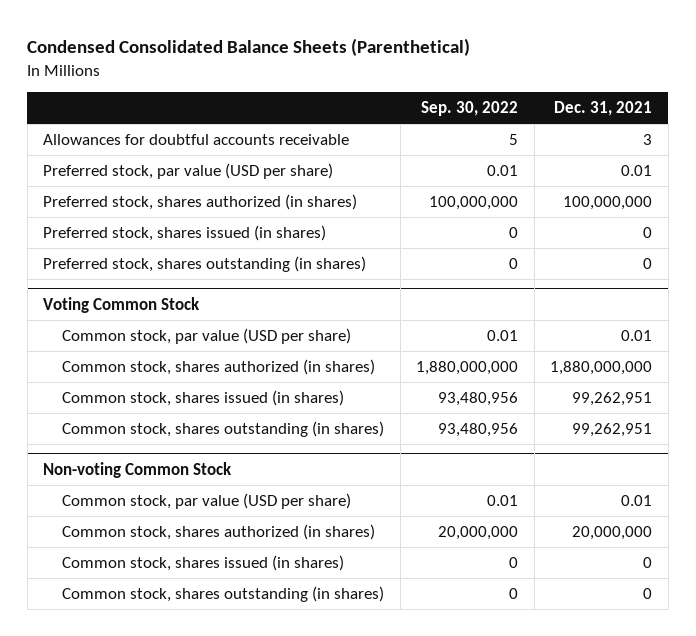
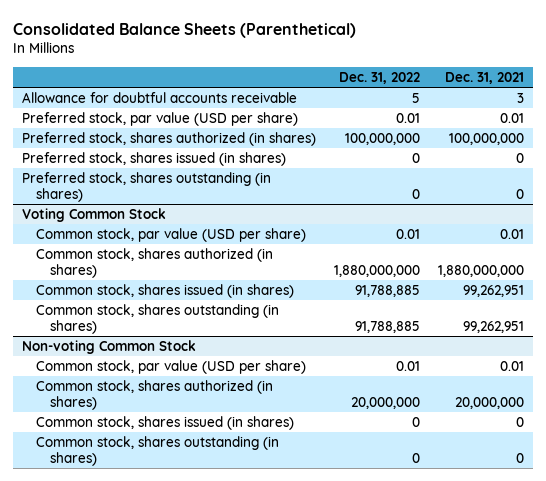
- Condensed Consolidated Balance Sheets (Parenthetical)
+ Consolidated Balance Sheets (Parenthetical)
- | Sep. 30, 2022 | Dec. 31, 2021
+ | Dec. 31, 2022 | Dec. 31, 2021
- Allowances for doubtful accounts receivable | 5 | 3
+ Allowance for doubtful accounts receivable | 5 | 3

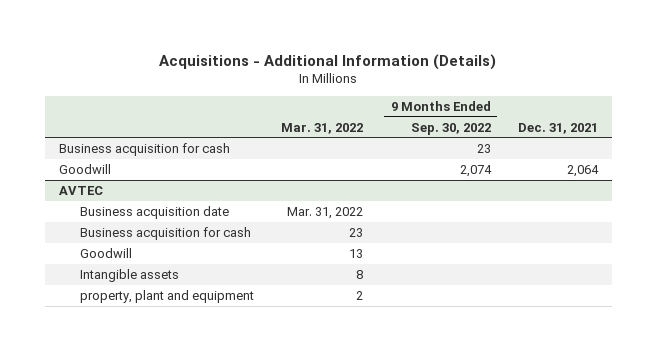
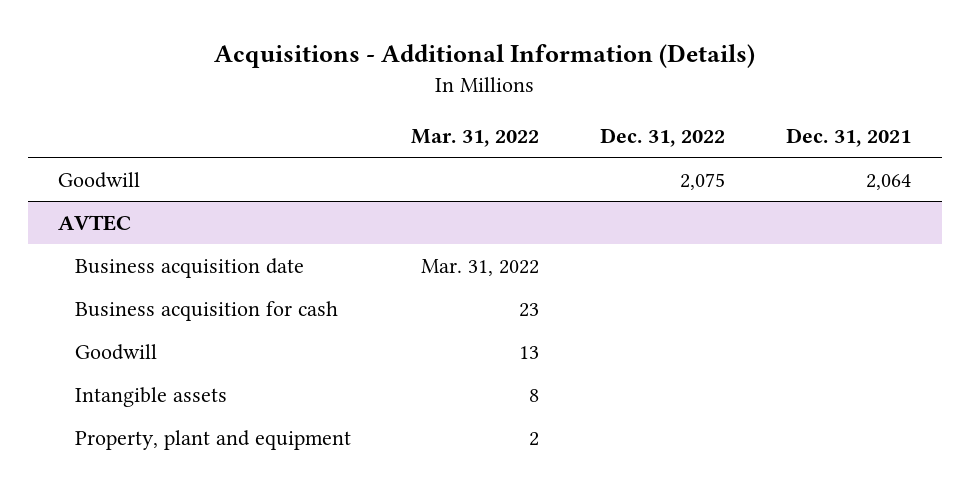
- | Mar. 31, 2022 | 9 Months Ended Sep. 30, 2022 | Dec. 31, 2021
+ | Mar. 31, 2022 | Dec. 31, 2022 | Dec. 31, 2021
- Business acquisition for cash | | 23 |
@ AVTEC
- property, plant and equipment | 2 | |
+ Property, plant and equipment | 2 | |

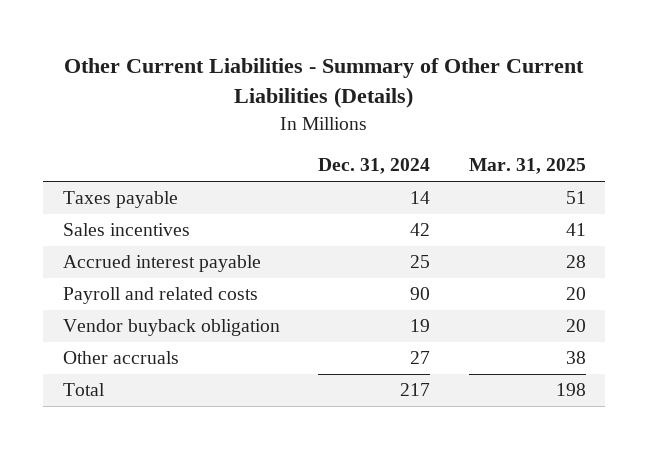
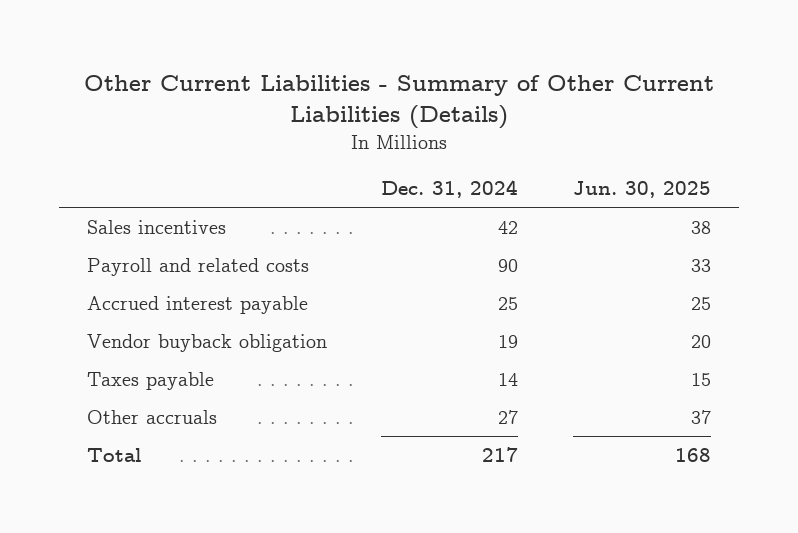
- | Dec. 31, 2024 | Mar. 31, 2025
+ | Dec. 31, 2024 | Jun. 30, 2025
moved down: Accrued interest payable | 25 | 25
moved down: Taxes payable | 14 | 15

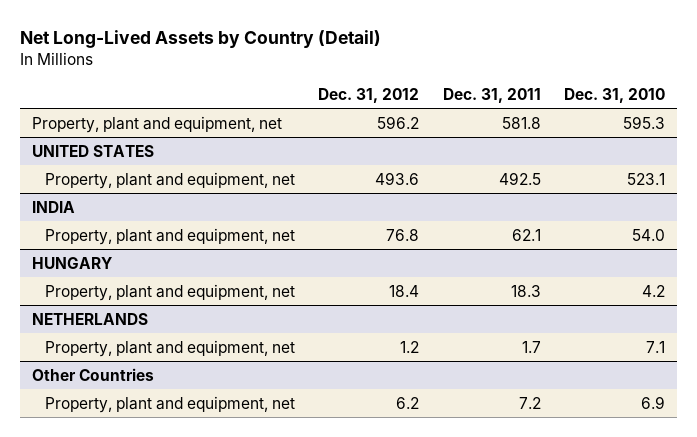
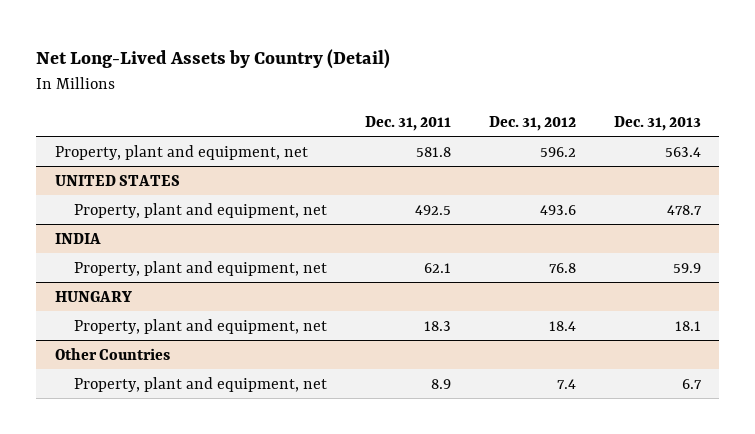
- | Dec. 31, 2012 | Dec. 31, 2011 | Dec. 31, 2010
+ | Dec. 31, 2011 | Dec. 31, 2012 | Dec. 31, 2013
- NETHERLANDS
- Property, plant and equipment, net | 1.2 | 1.7 | 7.1
@ Other Countries
- Property, plant and equipment, net | 6.2 | 7.2 | 6.9
+ Property, plant and equipment, net | 8.9 | 7.4 | 6.7

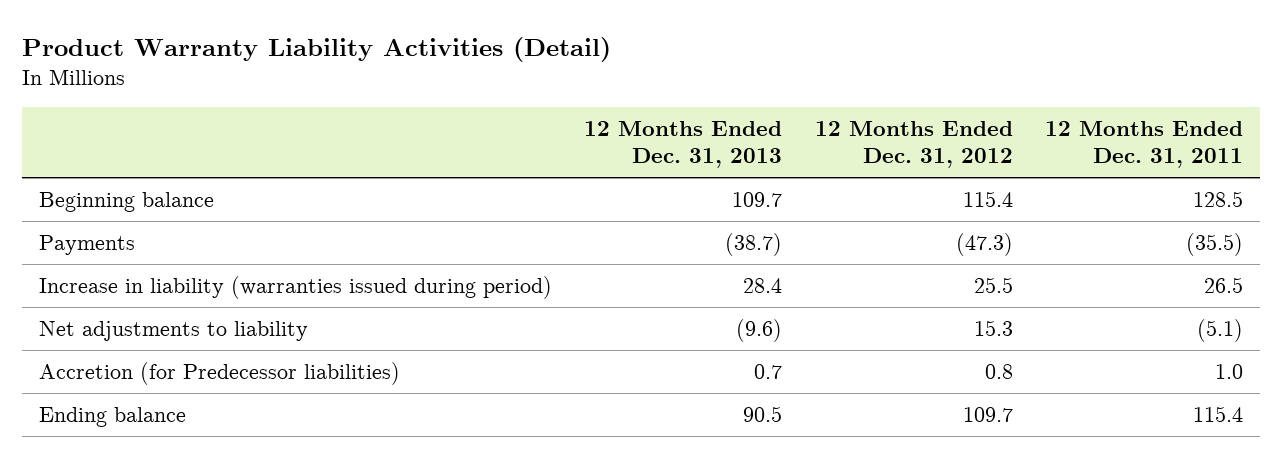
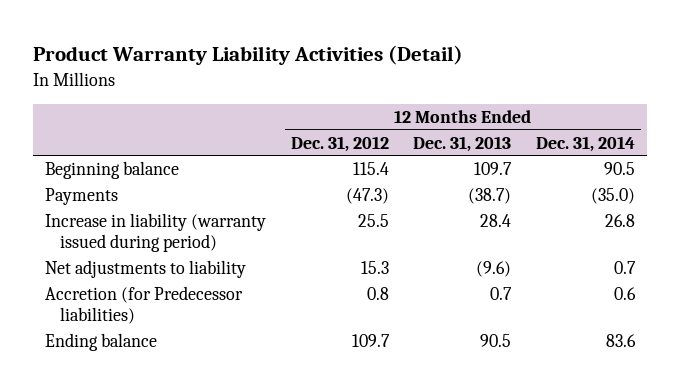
- | 12 Months Ended Dec. 31, 2013 | 12 Months Ended Dec. 31, 2012 | 12 Months Ended Dec. 31, 2011
+ | 12 Months Ended Dec. 31, 2012 | 12 Months Ended Dec. 31, 2013 | 12 Months Ended Dec. 31, 2014
- Increase in liability (warranties issued during period) | 28.4 | 25.5 | 26.5
+ Increase in liability (warranty issued during period) | 25.5 | 28.4 | 26.8

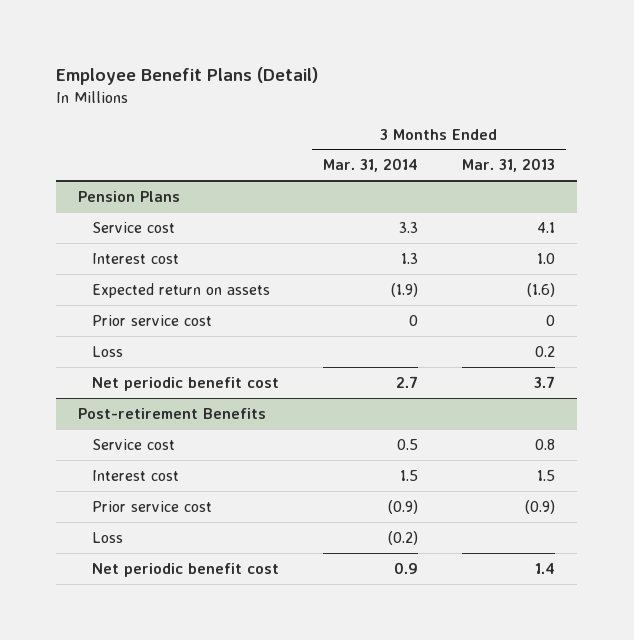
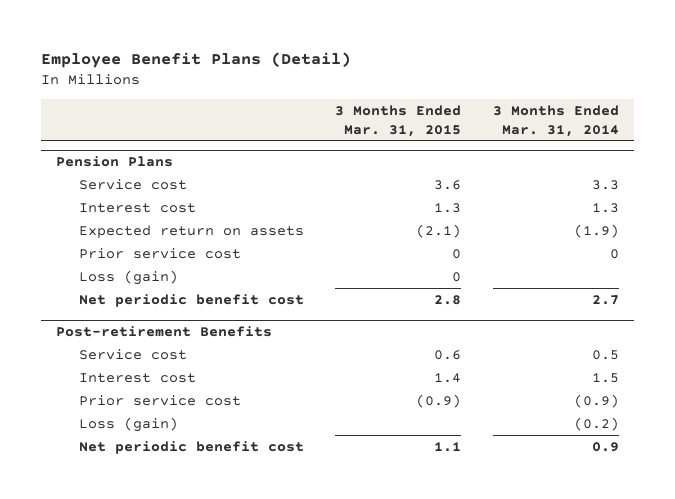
- | 3 Months Ended Mar. 31, 2014 | 3 Months Ended Mar. 31, 2013
+ | 3 Months Ended Mar. 31, 2015 | 3 Months Ended Mar. 31, 2014
@ Pension Plans
- Loss | | 0.2
+ Loss (gain) | 0 |
@ Post-retirement Benefits
- Loss | (0.2) |
+ Loss (gain) | | (0.2)

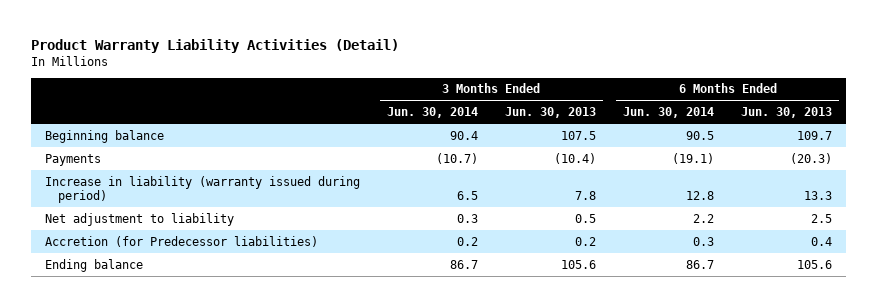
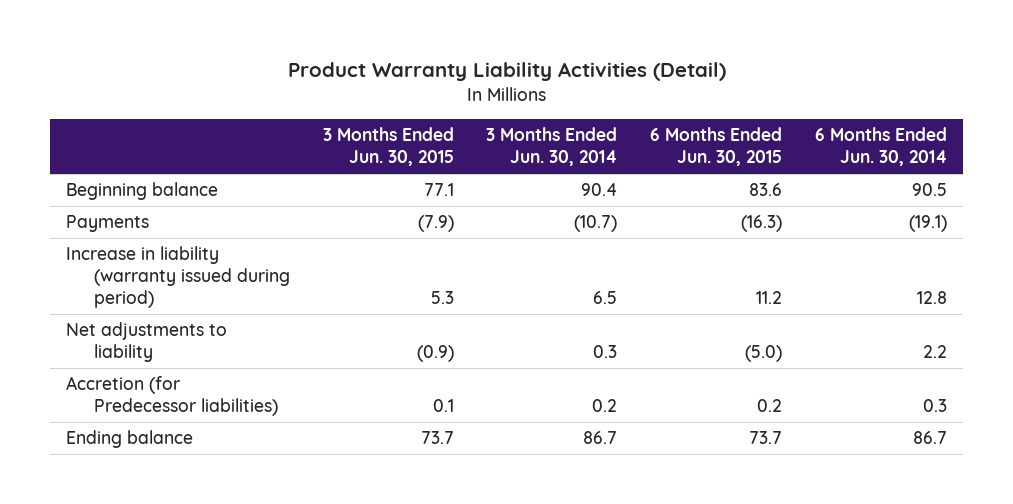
- | 3 Months Ended Jun. 30, 2014 | 3 Months Ended Jun. 30, 2013 | 6 Months Ended Jun. 30, 2014 | 6 Months Ended Jun. 30, 2013
+ | 3 Months Ended Jun. 30, 2015 | 3 Months Ended Jun. 30, 2014 | 6 Months Ended Jun. 30, 2015 | 6 Months Ended Jun. 30, 2014
- Net adjustment to liability | 0.3 | 0.5 | 2.2 | 2.5
+ Net adjustments to liability | (0.9) | 0.3 | (5.0) | 2.2

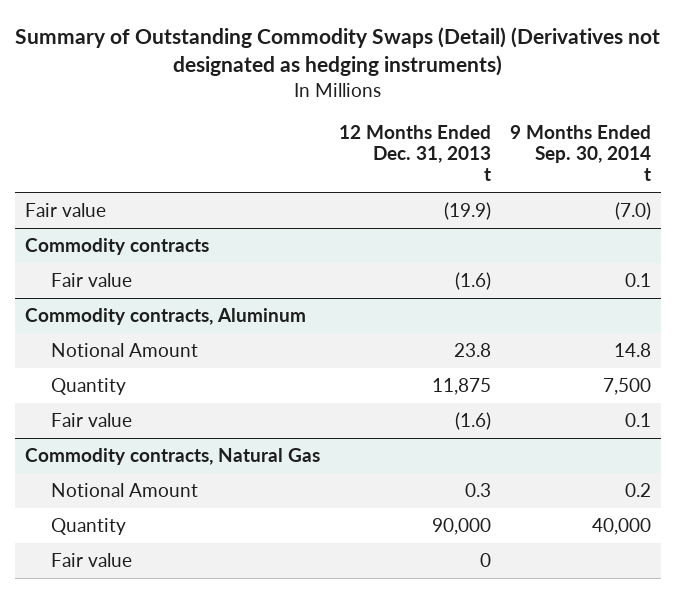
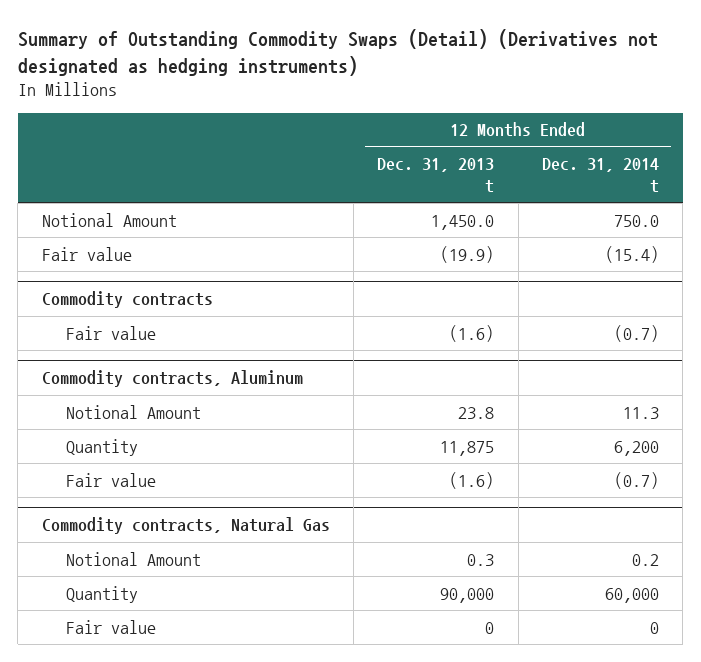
- | 12 Months Ended Dec. 31, 2013 t | 9 Months Ended Sep. 30, 2014 t
+ | 12 Months Ended Dec. 31, 2013 t | 12 Months Ended Dec. 31, 2014 t
+ Notional Amount | 1,450.0 | 750.0

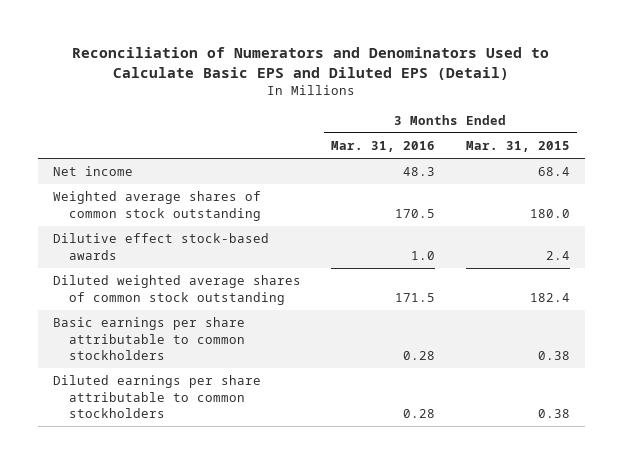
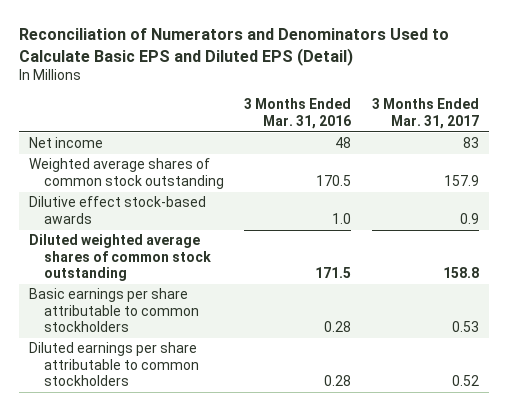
- | 3 Months Ended Mar. 31, 2016 | 3 Months Ended Mar. 31, 2015
+ | 3 Months Ended Mar. 31, 2016 | 3 Months Ended Mar. 31, 2017
- Net income | 48.3 | 68.4
+ Net income | 48 | 83

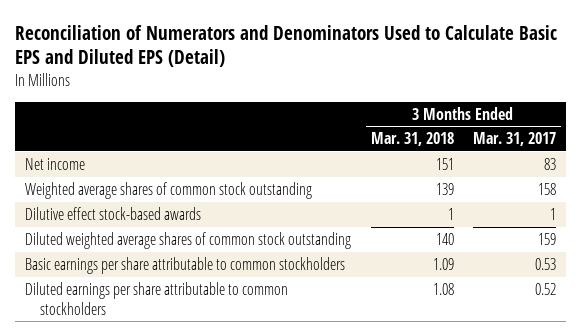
- | 3 Months Ended Mar. 31, 2016 | 3 Months Ended Mar. 31, 2017
+ | 3 Months Ended Mar. 31, 2018 | 3 Months Ended Mar. 31, 2017
- Weighted average shares of common stock outstanding | 170.5 | 157.9
- Dilutive effect stock-based awards | 1.0 | 0.9
- Diluted weighted average shares of common stock outstanding | 171.5 | 158.8
+ Weighted average shares of common stock outstanding | 139 | 158
+ Dilutive effect stock-based awards | 1 | 1
+ Diluted weighted average shares of common stock outstanding | 140 | 159

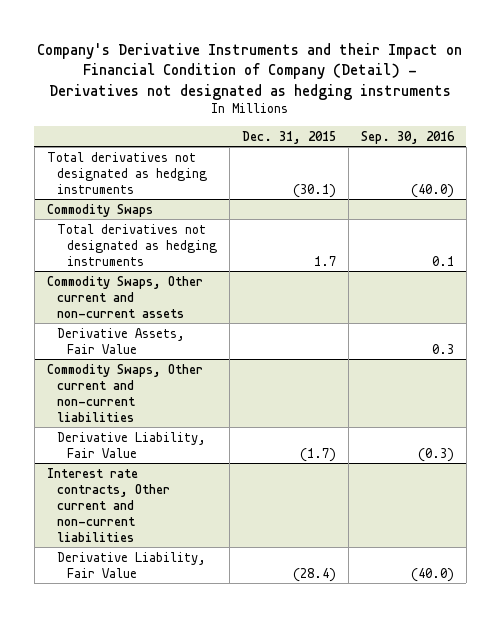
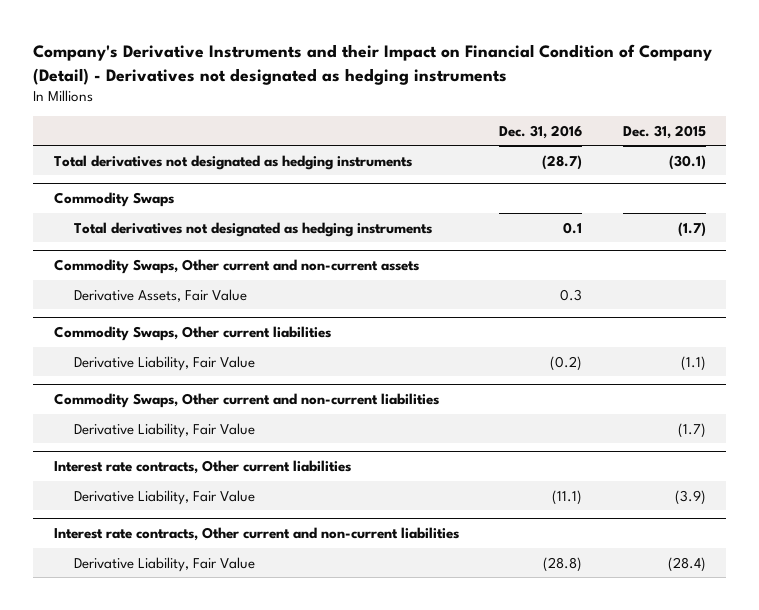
- | Dec. 31, 2015 | Sep. 30, 2016
+ | Dec. 31, 2016 | Dec. 31, 2015
@ Commodity Swaps
- Total derivatives not designated as hedging instruments | 1.7 | 0.1
+ Total derivatives not designated as hedging instruments | 0.1 | (1.7)
+ Commodity Swaps, Other current liabilities
+ Derivative Liability, Fair Value | (0.2) | (1.1)
+ Interest rate contracts, Other current liabilities
+ Derivative Liability, Fair Value | (11.1) | (3.9)

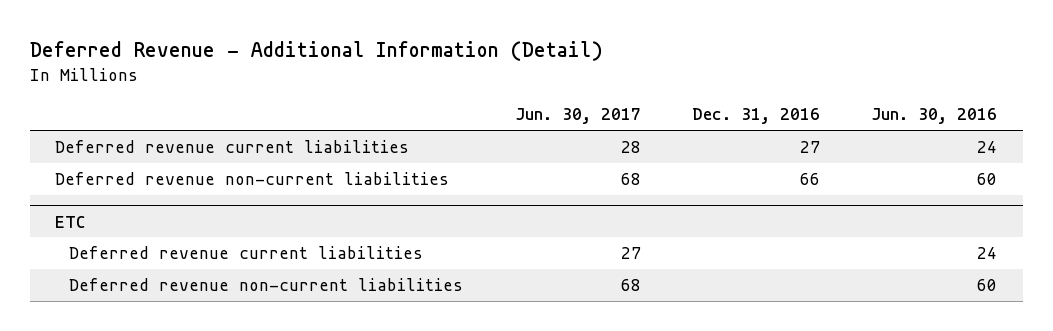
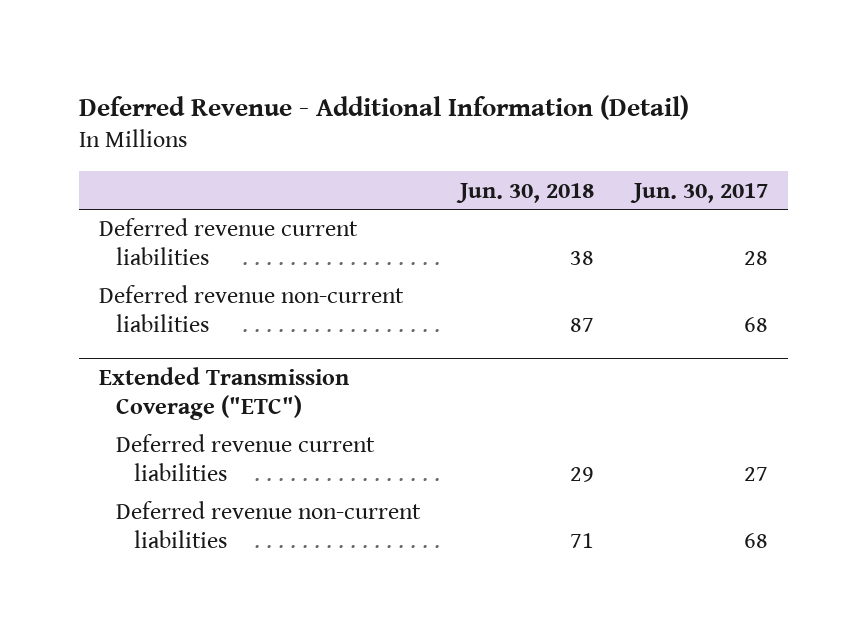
- | Jun. 30, 2017 | Dec. 31, 2016 | Jun. 30, 2016
+ | Jun. 30, 2018 | Jun. 30, 2017
- ETC
+ Extended Transmission Coverage ("ETC")

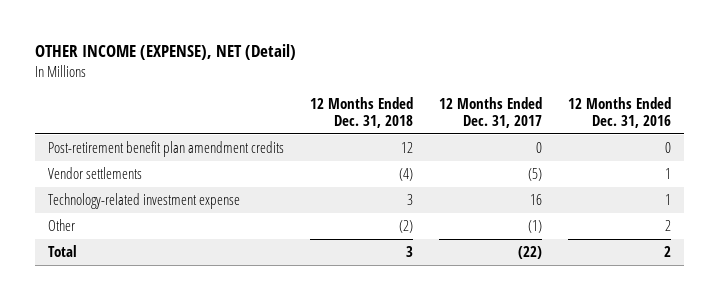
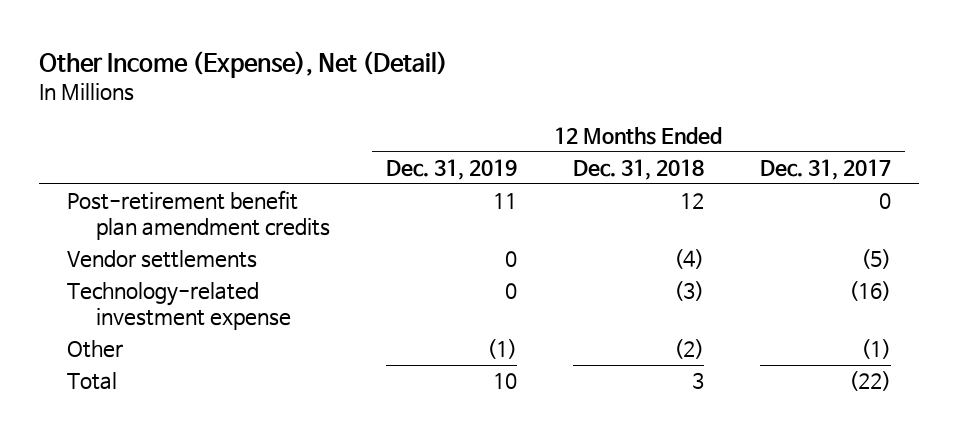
- OTHER INCOME (EXPENSE), NET (Detail)
+ Other Income (Expense), Net (Detail)
- | 12 Months Ended Dec. 31, 2018 | 12 Months Ended Dec. 31, 2017 | 12 Months Ended Dec. 31, 2016
+ | 12 Months Ended Dec. 31, 2019 | 12 Months Ended Dec. 31, 2018 | 12 Months Ended Dec. 31, 2017
- Technology-related investment expense | 3 | 16 | 1
+ Technology-related investment expense | 0 | (3) | (16)

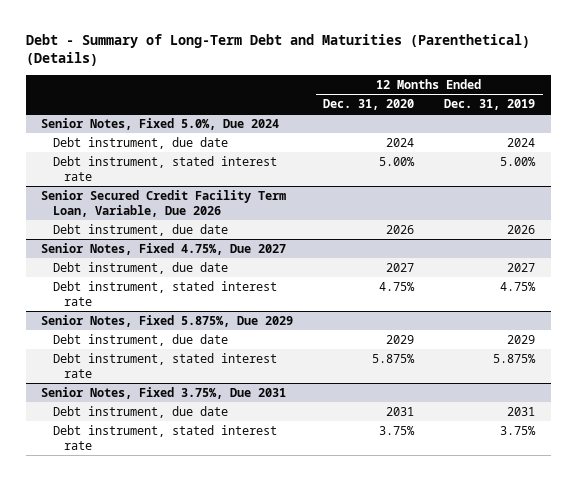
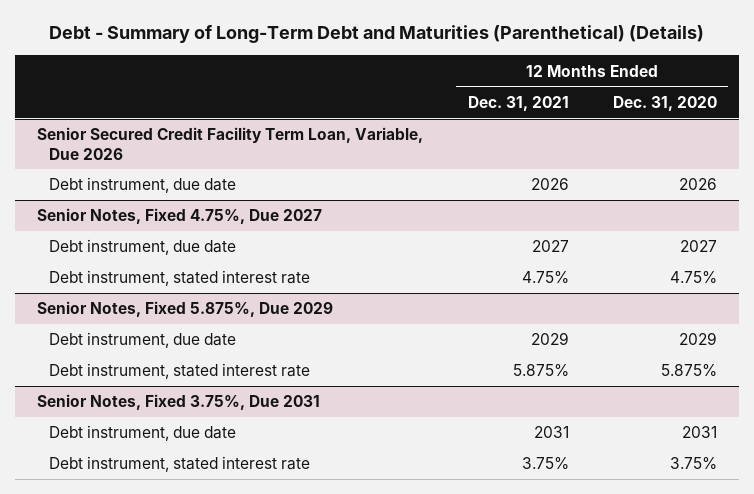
- | 12 Months Ended Dec. 31, 2020 | 12 Months Ended Dec. 31, 2019
+ | 12 Months Ended Dec. 31, 2021 | 12 Months Ended Dec. 31, 2020
- Senior Notes, Fixed 5.0%, Due 2024
- Debt instrument, due date | 2024 | 2024
- Debt instrument, stated interest rate | 5.00% | 5.00%

